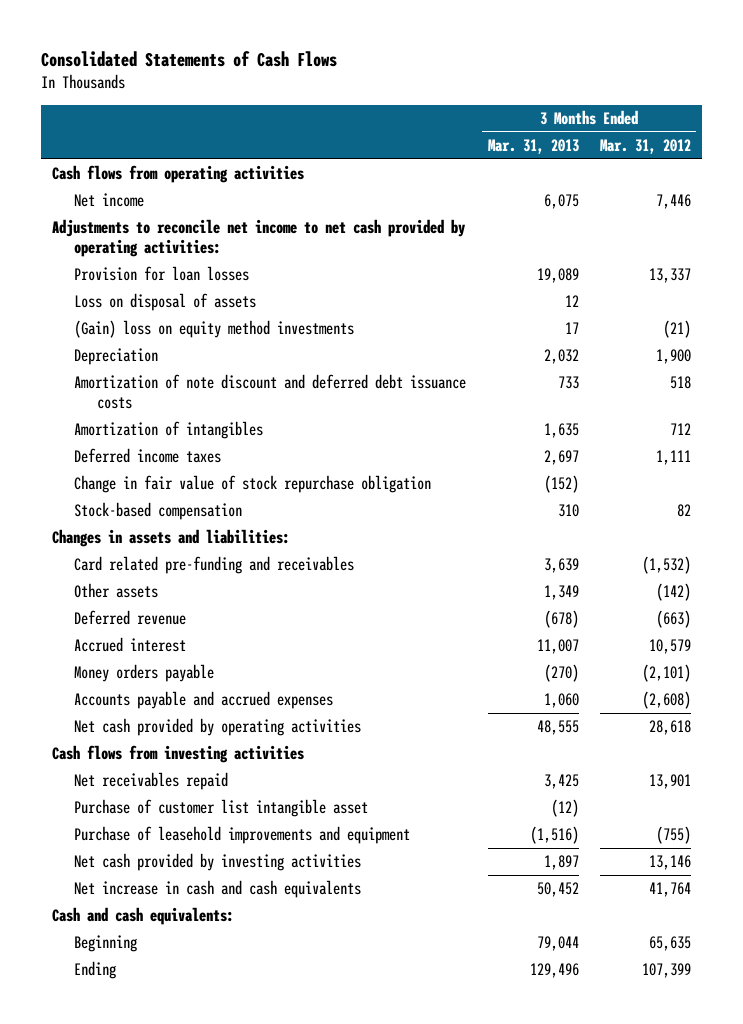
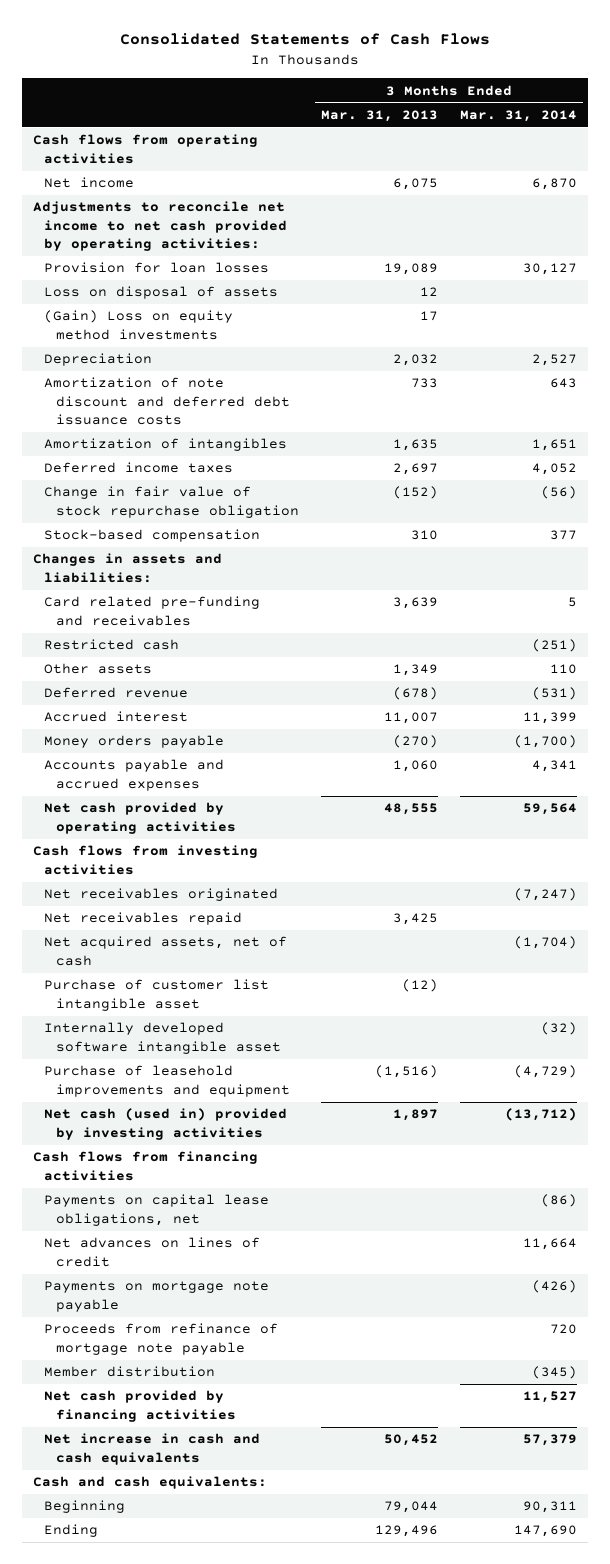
- | 3 Months Ended Mar. 31, 2013 | 3 Months Ended Mar. 31, 2012
+ | 3 Months Ended Mar. 31, 2013 | 3 Months Ended Mar. 31, 2014
- (Gain) loss on equity method investments | 17 | (21)
+ (Gain) Loss on equity method investments | 17 |
+ Restricted cash | | (251)
+ Net receivables originated | | (7,247)
+ Net acquired assets, net of cash | | (1,704)
+ Internally developed software intangible asset | | (32)
- Net cash provided by investing activities | 1,897 | 13,146
+ Net cash (used in) provided by investing activities | 1,897 | (13,712)
+ Cash flows from financing activities
+ Payments on capital lease obligations, net | | (86)
+ Net advances on lines of credit | | 11,664
+ Payments on mortgage note payable | | (426)
+ Proceeds from refinance of mortgage note payable | | 720
+ Member distribution | | (345)
+ Net cash provided by financing activities | | 11,527

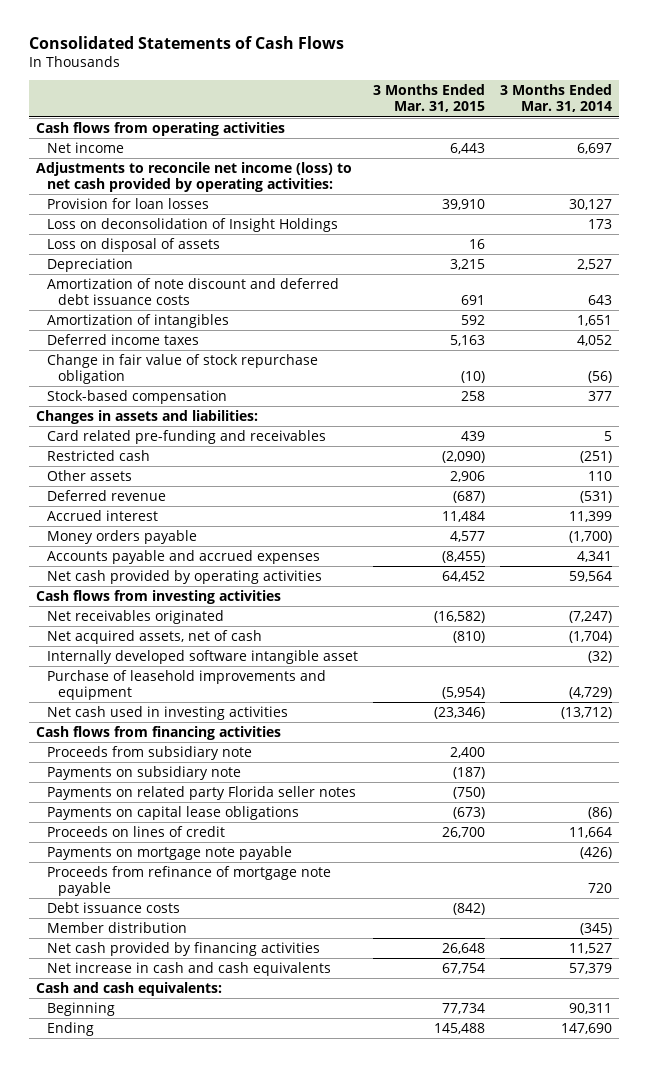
- | 3 Months Ended Mar. 31, 2013 | 3 Months Ended Mar. 31, 2014
+ | 3 Months Ended Mar. 31, 2015 | 3 Months Ended Mar. 31, 2014
- Net income | 6,075 | 6,870
- Adjustments to reconcile net income to net cash provided by operating activities:
+ Net income | 6,443 | 6,697
+ Adjustments to reconcile net income (loss) to net cash provided by operating activities:
+ Loss on deconsolidation of Insight Holdings | | 173
- (Gain) Loss on equity method investments | 17 |
- Net receivables repaid | 3,425 |
- Purchase of customer list intangible asset | (12) |
- Net cash (used in) provided by investing activities | 1,897 | (13,712)
+ Net cash used in investing activities | (23,346) | (13,712)
- Payments on capital lease obligations, net | | (86)
- Net advances on lines of credit | | 11,664
+ Proceeds from subsidiary note | 2,400 |
+ Payments on subsidiary note | (187) |
+ Payments on related party Florida seller notes | (750) |
+ Payments on capital lease obligations | (673) | (86)
+ Proceeds on lines of credit | 26,700 | 11,664
+ Debt issuance costs | (842) |

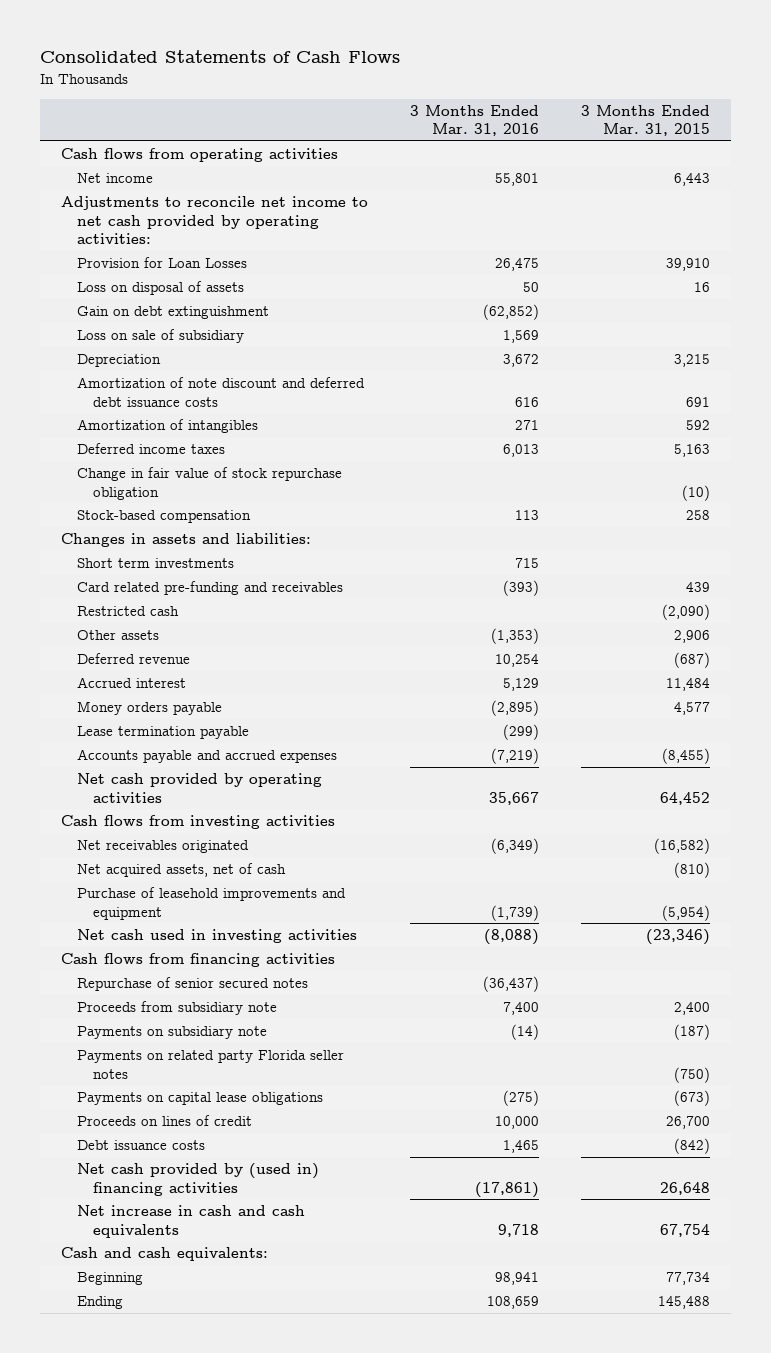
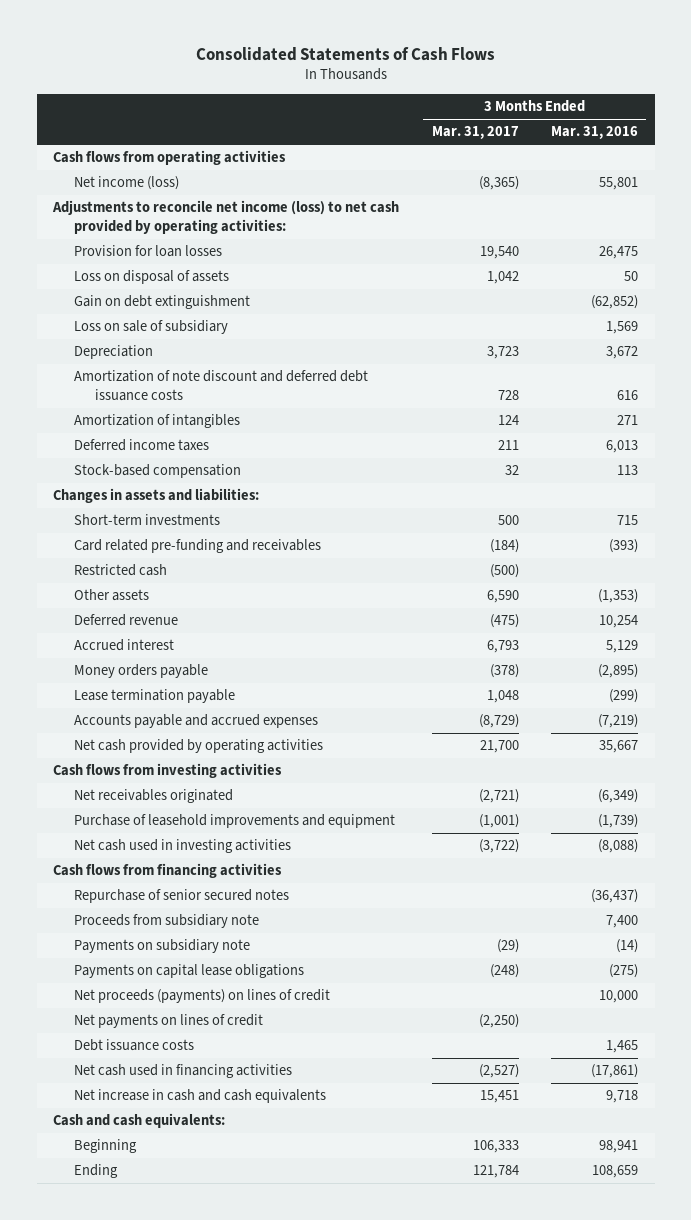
- | 3 Months Ended Mar. 31, 2016 | 3 Months Ended Mar. 31, 2015
+ | 3 Months Ended Mar. 31, 2017 | 3 Months Ended Mar. 31, 2016
- Net income | 55,801 | 6,443
- Adjustments to reconcile net income to net cash provided by operating activities:
- Provision for Loan Losses | 26,475 | 39,910
+ Net income (loss) | (8,365) | 55,801
+ Adjustments to reconcile net income (loss) to net cash provided by operating activities:
+ Provision for loan losses | 19,540 | 26,475
- Change in fair value of stock repurchase obligation | | (10)
- Short term investments | 715 |
+ Short-term investments | 500 | 715
- Net acquired assets, net of cash | | (810)
- Payments on related party Florida seller notes | | (750)
- Proceeds on lines of credit | 10,000 | 26,700
+ Net proceeds (payments) on lines of credit | | 10,000
+ Net payments on lines of credit | (2,250) |
- Net cash provided by (used in) financing activities | (17,861) | 26,648
+ Net cash used in financing activities | (2,527) | (17,861)

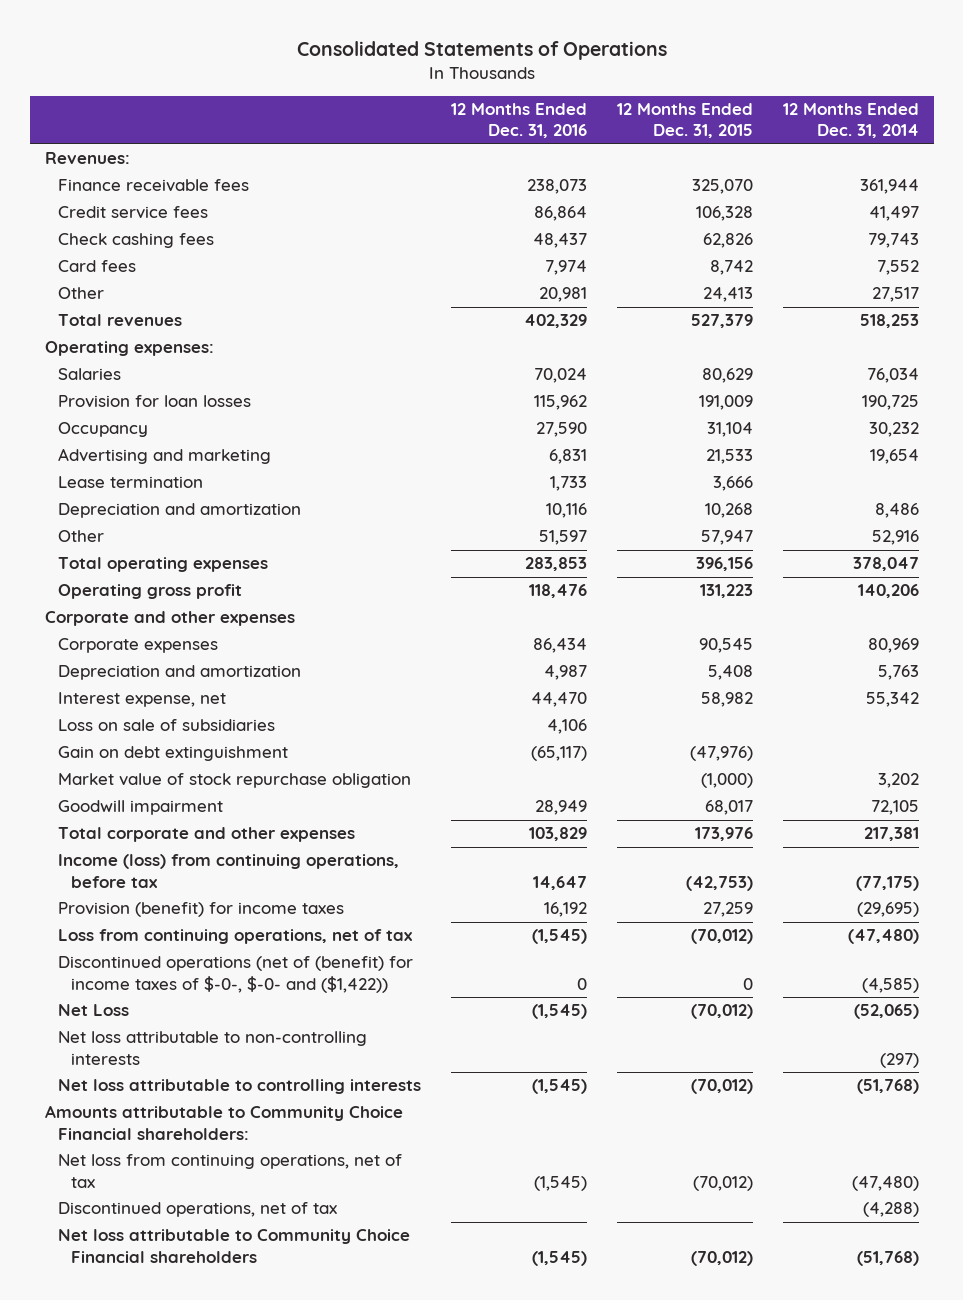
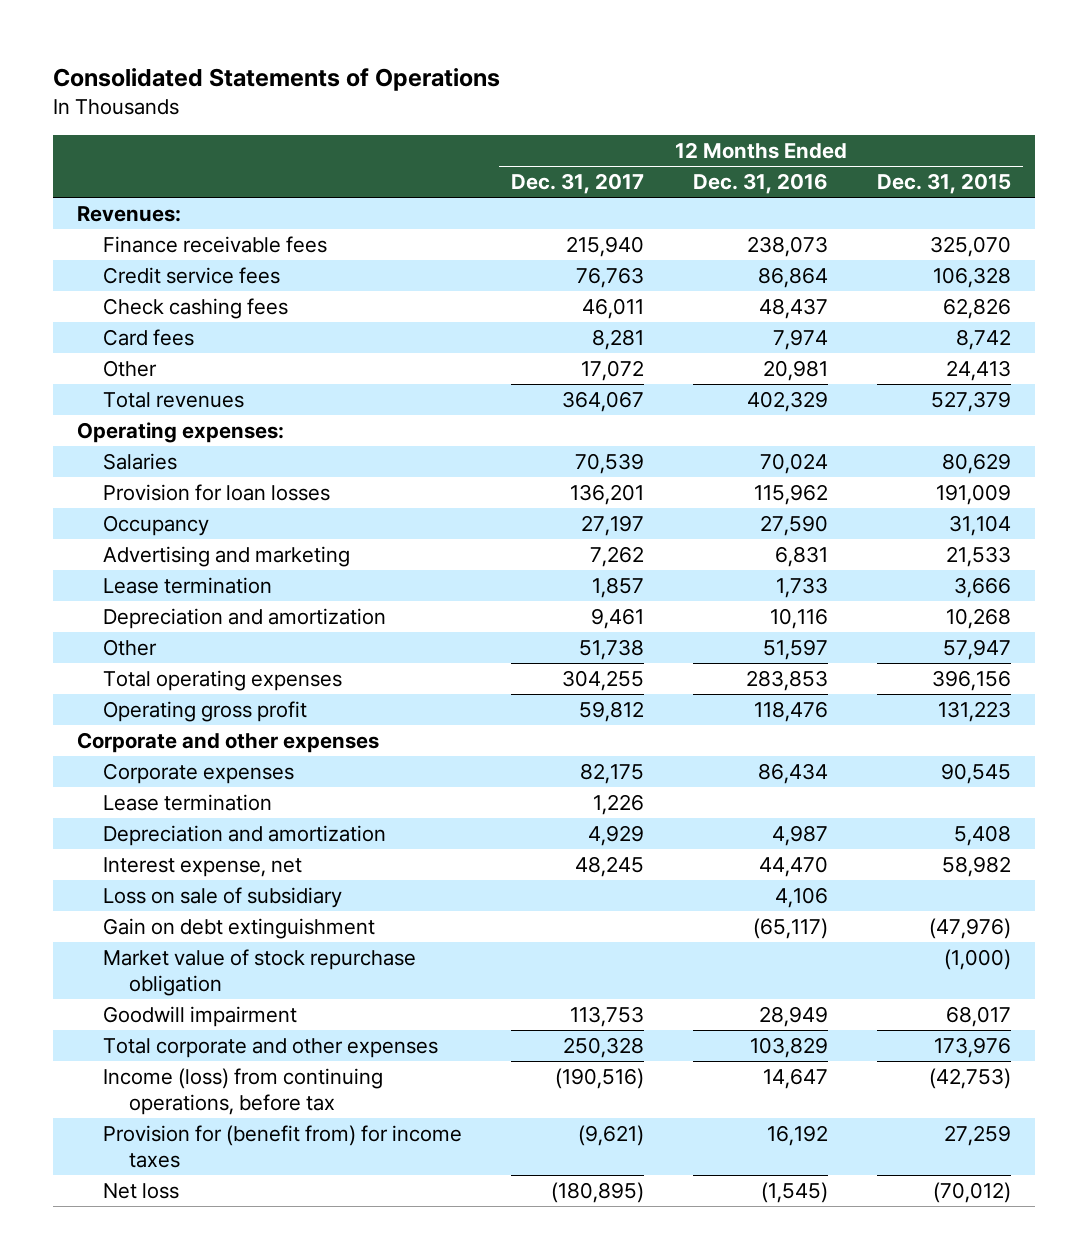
- | 12 Months Ended Dec. 31, 2016 | 12 Months Ended Dec. 31, 2015 | 12 Months Ended Dec. 31, 2014
+ | 12 Months Ended Dec. 31, 2017 | 12 Months Ended Dec. 31, 2016 | 12 Months Ended Dec. 31, 2015
+ Lease termination | 1,226 | |
- Loss on sale of subsidiaries | 4,106 | |
+ Loss on sale of subsidiary | | 4,106 |
- Provision (benefit) for income taxes | 16,192 | 27,259 | (29,695)
- Loss from continuing operations, net of tax | (1,545) | (70,012) | (47,480)
- Discontinued operations (net of (benefit) for income taxes of $-0-, $-0- and ($1,422)) | 0 | 0 | (4,585)
- Net Loss | (1,545) | (70,012) | (52,065)
- Net loss attributable to non-controlling interests | | | (297)
- Net loss attributable to controlling interests | (1,545) | (70,012) | (51,768)
- Amounts attributable to Community Choice Financial shareholders:
- Net loss from continuing operations, net of tax | (1,545) | (70,012) | (47,480)
- Discontinued operations, net of tax | | | (4,288)
- Net loss attributable to Community Choice Financial shareholders | (1,545) | (70,012) | (51,768)
+ Provision for (benefit from) for income taxes | (9,621) | 16,192 | 27,259
+ Net loss | (180,895) | (1,545) | (70,012)

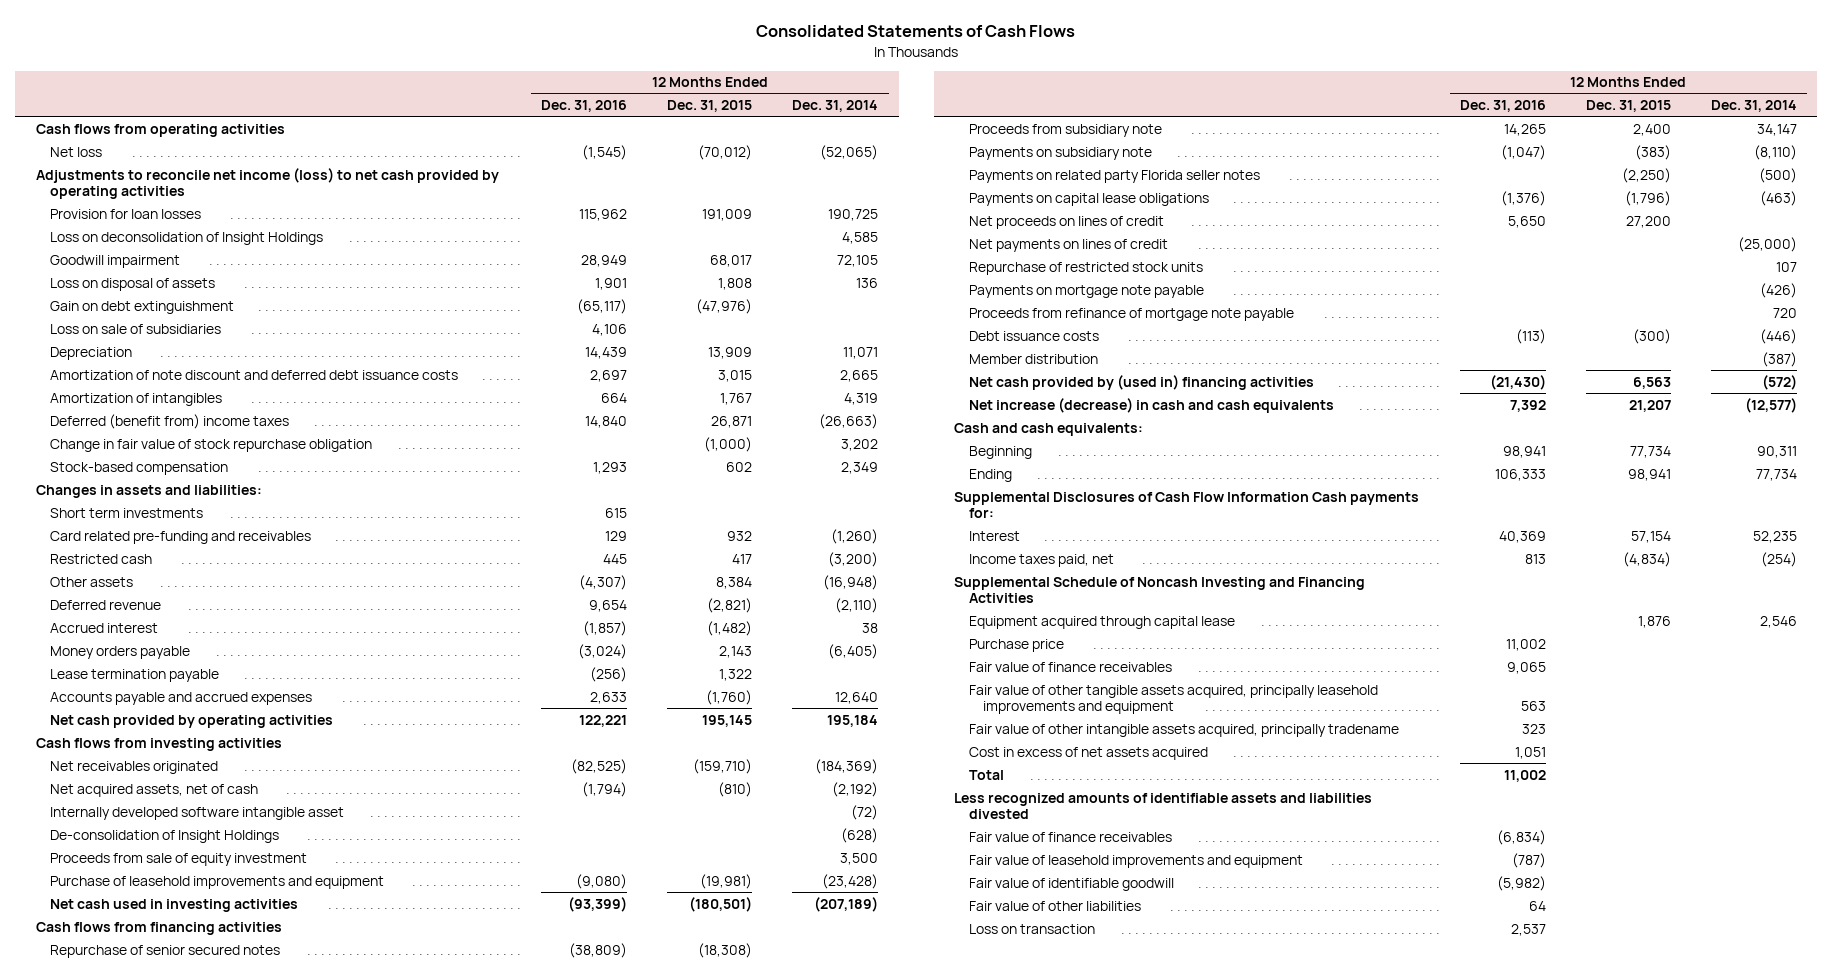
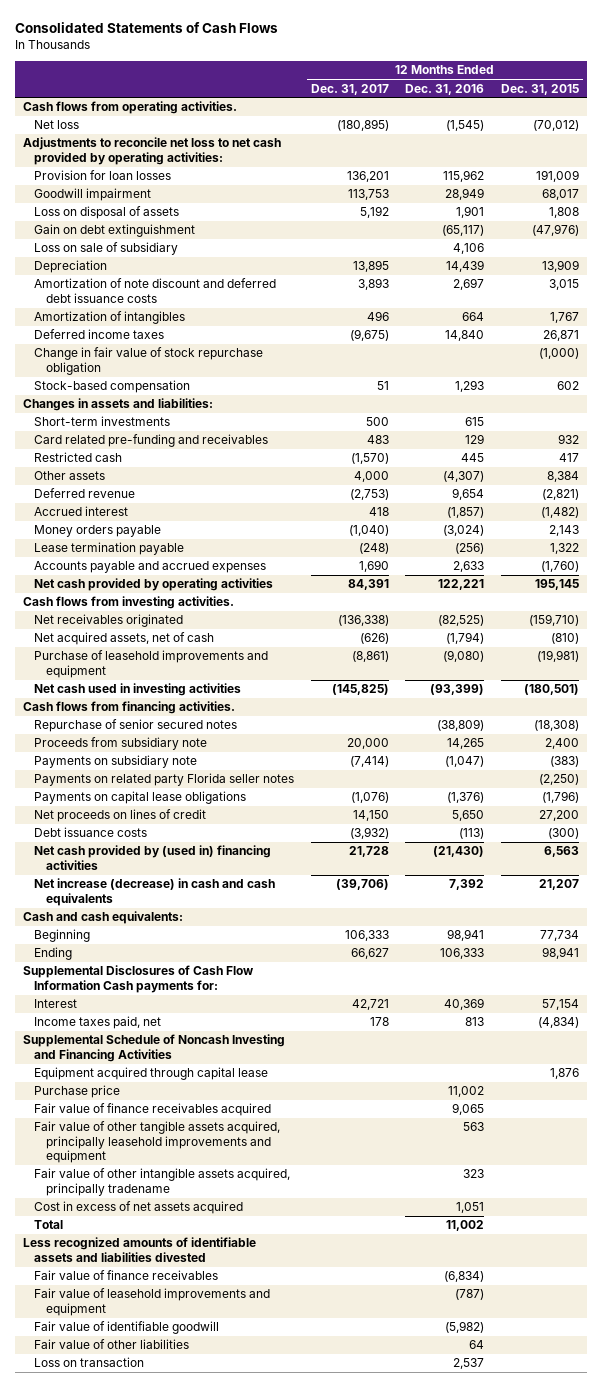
- | 12 Months Ended Dec. 31, 2016 | 12 Months Ended Dec. 31, 2015 | 12 Months Ended Dec. 31, 2014
+ | 12 Months Ended Dec. 31, 2017 | 12 Months Ended Dec. 31, 2016 | 12 Months Ended Dec. 31, 2015
- Cash flows from operating activities
+ Cash flows from operating activities.
- Adjustments to reconcile net income (loss) to net cash provided by operating activities
+ Adjustments to reconcile net loss to net cash provided by operating activities:
- Loss on deconsolidation of Insight Holdings | | | 4,585
- Loss on sale of subsidiaries | 4,106 | |
+ Loss on sale of subsidiary | | 4,106 |
- Deferred (benefit from) income taxes | 14,840 | 26,871 | (26,663)
+ Deferred income taxes | (9,675) | 14,840 | 26,871
- Short term investments | 615 | |
+ Short-term investments | 500 | 615 |
- Cash flows from investing activities
+ Cash flows from investing activities.
- Internally developed software intangible asset | | | (72)
- De-consolidation of Insight Holdings | | | (628)
- Proceeds from sale of equity investment | | | 3,500
- Cash flows from financing activities
+ Cash flows from financing activities.
- Net payments on lines of credit | | | (25,000)
- Repurchase of restricted stock units | | | 107
- Payments on mortgage note payable | | | (426)
- Proceeds from refinance of mortgage note payable | | | 720
- Member distribution | | | (387)
- Fair value of finance receivables | 9,065 | |
+ Fair value of finance receivables acquired | | 9,065 |

